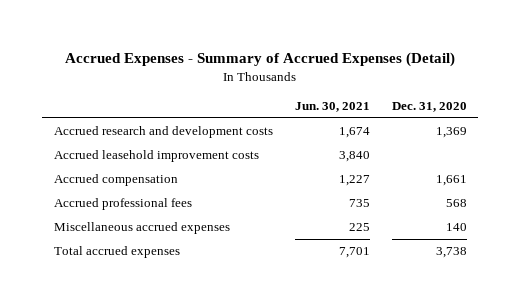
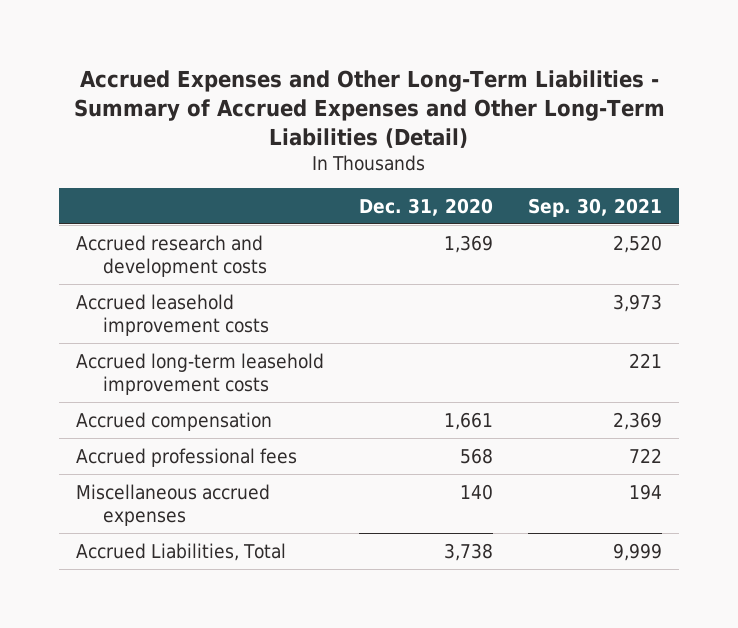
- Accrued Expenses - Summary of Accrued Expenses (Detail)
+ Accrued Expenses and Other Long-Term Liabilities - Summary of Accrued Expenses and Other Long-Term Liabilities (Detail)
- | Jun. 30, 2021 | Dec. 31, 2020
+ | Dec. 31, 2020 | Sep. 30, 2021
+ Accrued long-term leasehold improvement costs | | 221
- Total accrued expenses | 7,701 | 3,738
+ Accrued Liabilities, Total | 3,738 | 9,999

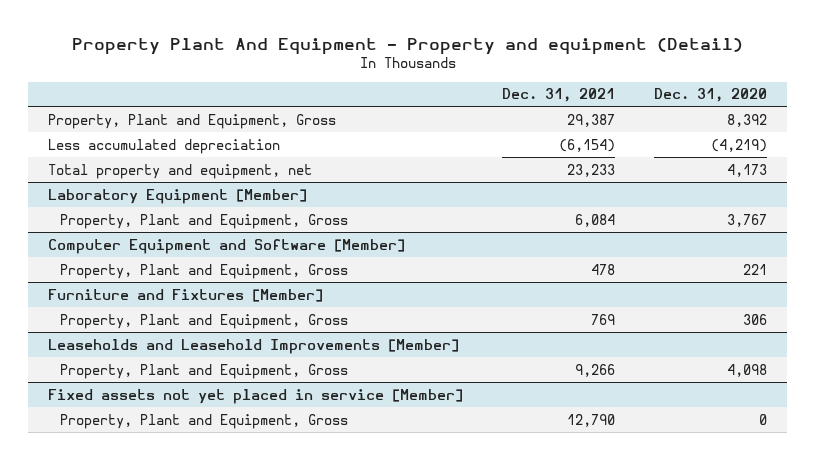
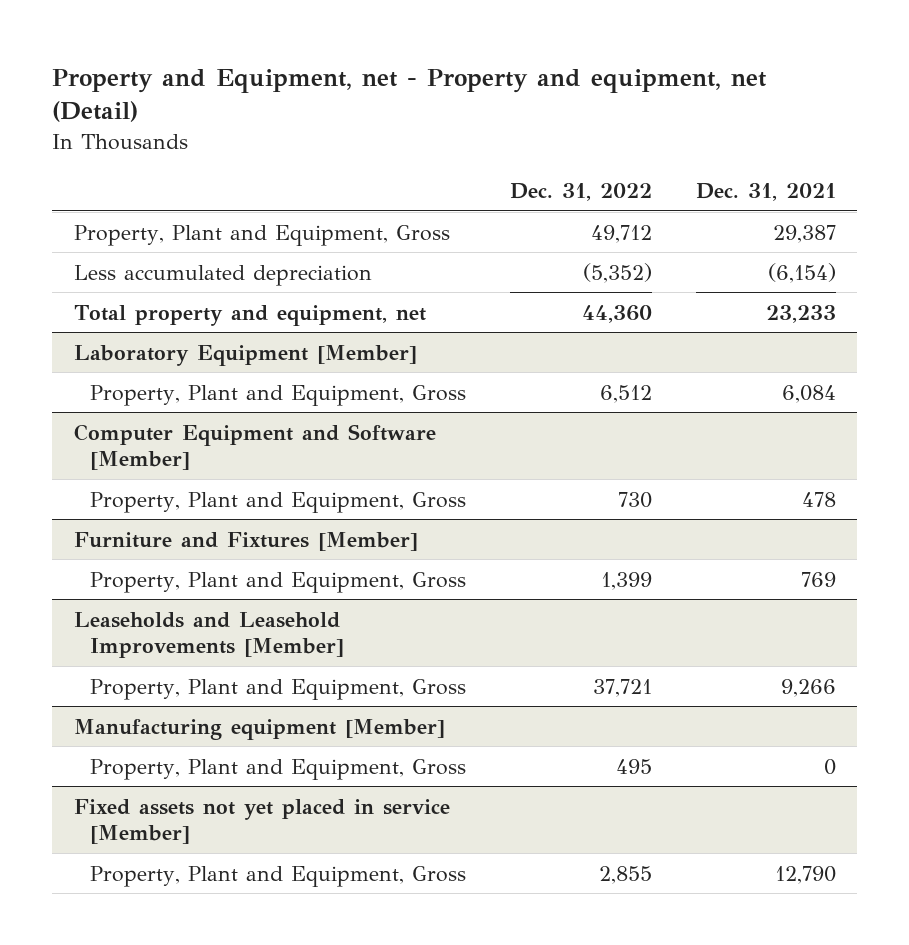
- Property Plant And Equipment - Property and equipment (Detail)
+ Property and Equipment, net - Property and equipment, net (Detail)
- | Dec. 31, 2021 | Dec. 31, 2020
+ | Dec. 31, 2022 | Dec. 31, 2021
+ Manufacturing equipment [Member]
+ Property, Plant and Equipment, Gross | 495 | 0

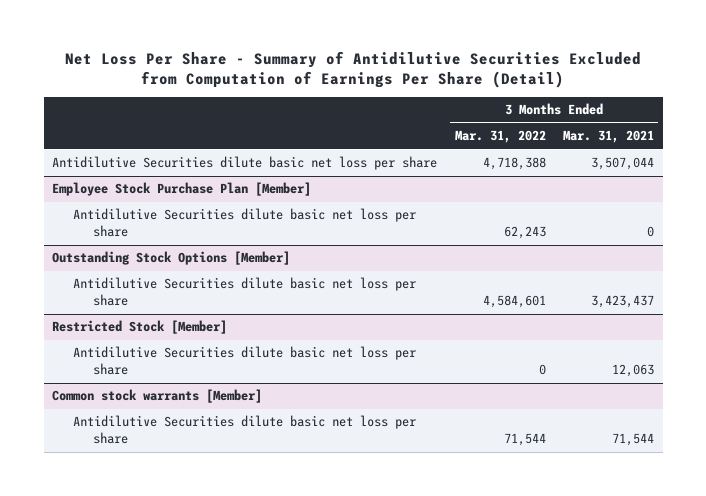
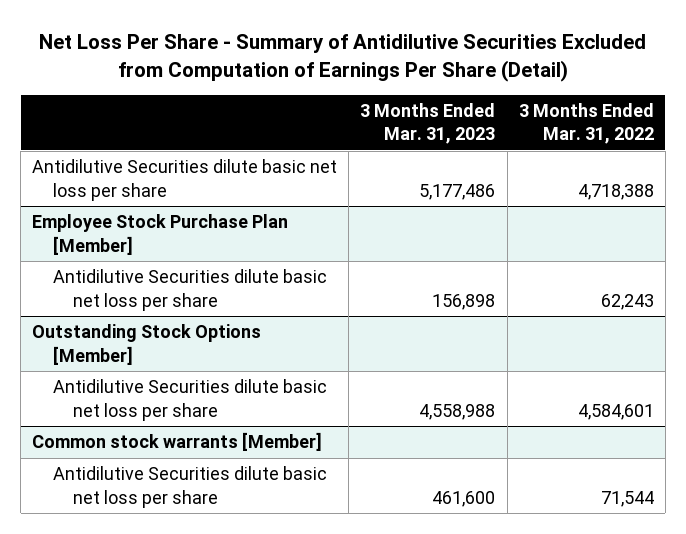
- | 3 Months Ended Mar. 31, 2022 | 3 Months Ended Mar. 31, 2021
+ | 3 Months Ended Mar. 31, 2023 | 3 Months Ended Mar. 31, 2022
- Restricted Stock [Member]
- Antidilutive Securities dilute basic net loss per share | 0 | 12,063

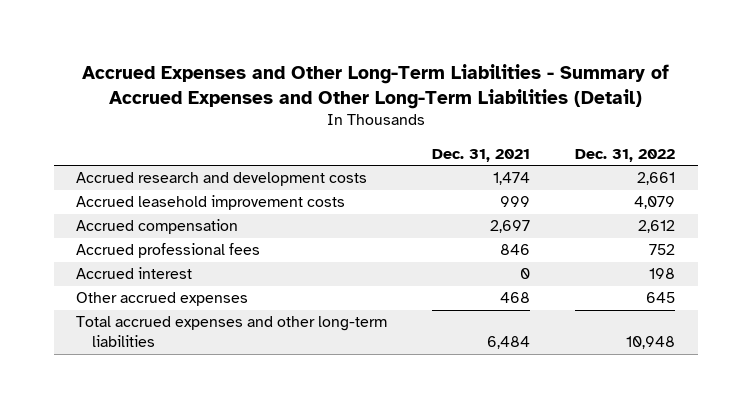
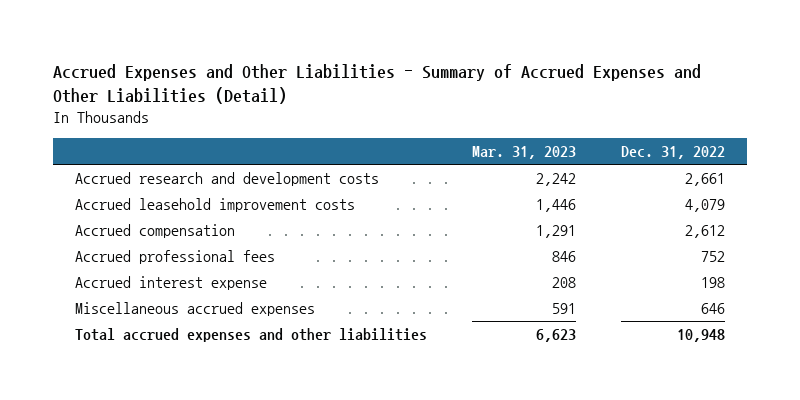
- Accrued Expenses and Other Long-Term Liabilities - Summary of Accrued Expenses and Other Long-Term Liabilities (Detail)
+ Accrued Expenses and Other Liabilities - Summary of Accrued Expenses and Other Liabilities (Detail)
- | Dec. 31, 2021 | Dec. 31, 2022
+ | Mar. 31, 2023 | Dec. 31, 2022
- Accrued interest | 0 | 198
- Other accrued expenses | 468 | 645
- Total accrued expenses and other long-term liabilities | 6,484 | 10,948
+ Accrued interest expense | 208 | 198
+ Miscellaneous accrued expenses | 591 | 646
+ Total accrued expenses and other liabilities | 6,623 | 10,948

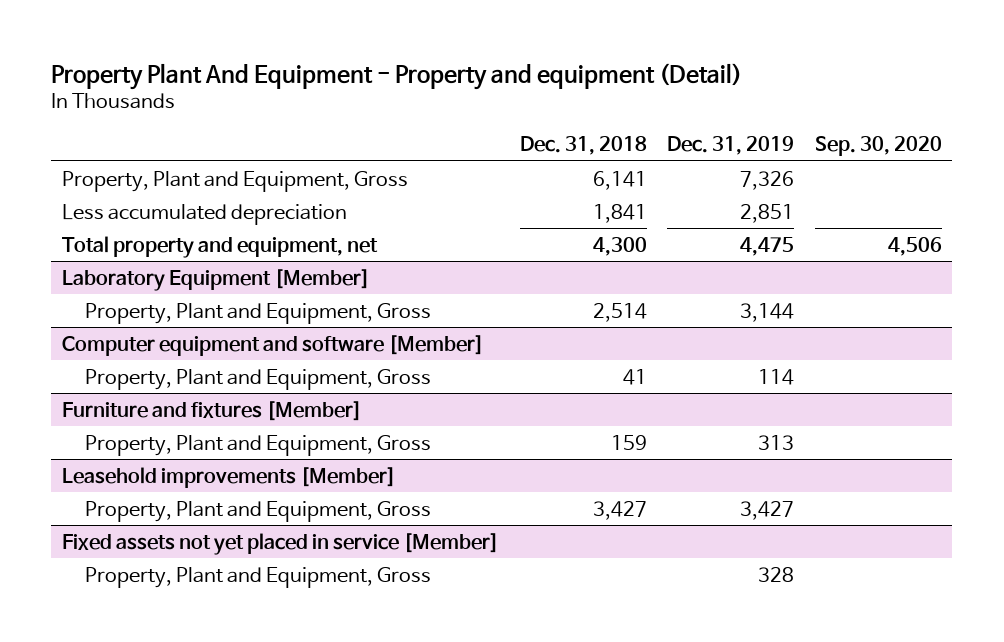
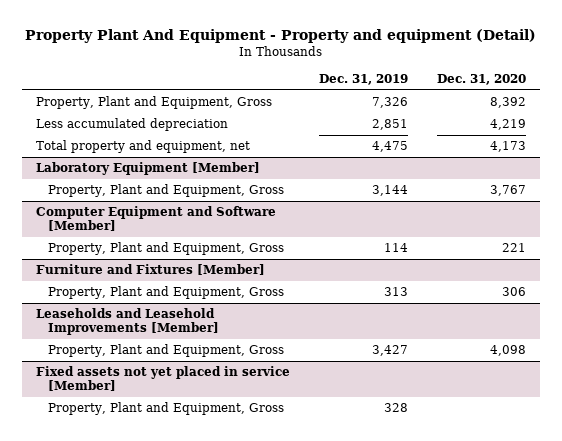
- | Dec. 31, 2018 | Dec. 31, 2019 | Sep. 30, 2020
+ | Dec. 31, 2019 | Dec. 31, 2020
- Computer equipment and software [Member]
+ Computer Equipment and Software [Member]
- Furniture and fixtures [Member]
+ Furniture and Fixtures [Member]
- Leasehold improvements [Member]
+ Leaseholds and Leasehold Improvements [Member]

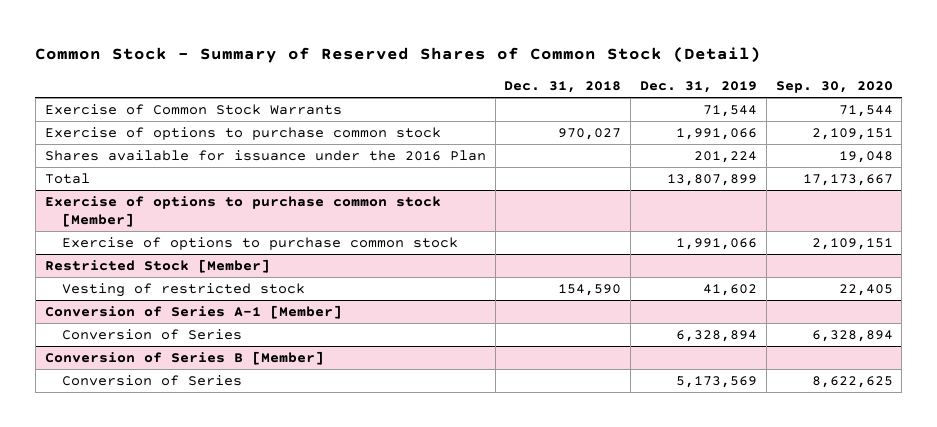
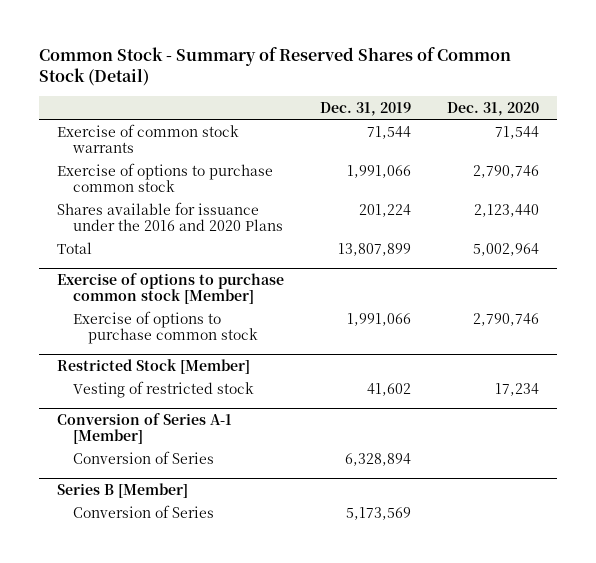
- | Dec. 31, 2018 | Dec. 31, 2019 | Sep. 30, 2020
+ | Dec. 31, 2019 | Dec. 31, 2020
- Exercise of Common Stock Warrants | | 71,544 | 71,544
+ Exercise of common stock warrants | 71,544 | 71,544
- Shares available for issuance under the 2016 Plan | | 201,224 | 19,048
+ Shares available for issuance under the 2016 and 2020 Plans | 201,224 | 2,123,440
- Conversion of Series B [Member]
+ Series B [Member]

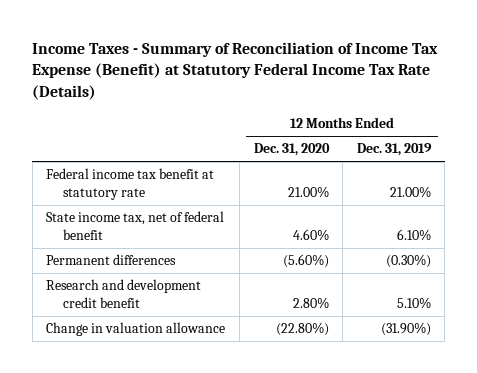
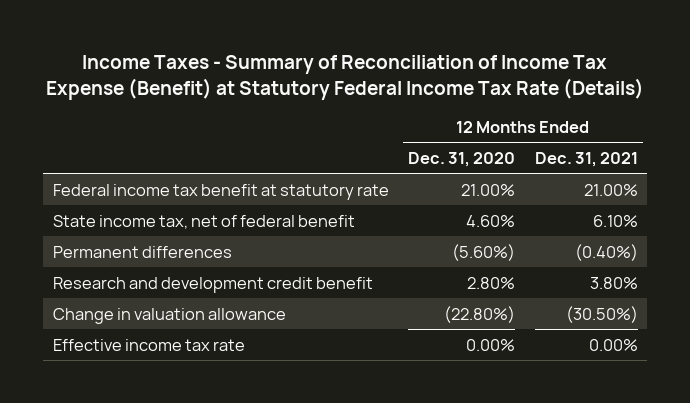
- | 12 Months Ended Dec. 31, 2020 | 12 Months Ended Dec. 31, 2019
+ | 12 Months Ended Dec. 31, 2020 | 12 Months Ended Dec. 31, 2021
+ Effective income tax rate | 0.00% | 0.00%

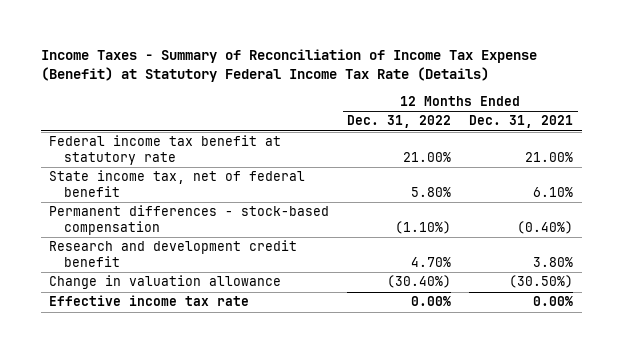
- | 12 Months Ended Dec. 31, 2020 | 12 Months Ended Dec. 31, 2021
+ | 12 Months Ended Dec. 31, 2022 | 12 Months Ended Dec. 31, 2021
- Permanent differences | (5.60%) | (0.40%)
+ Permanent differences - stock-based compensation | (1.10%) | (0.40%)

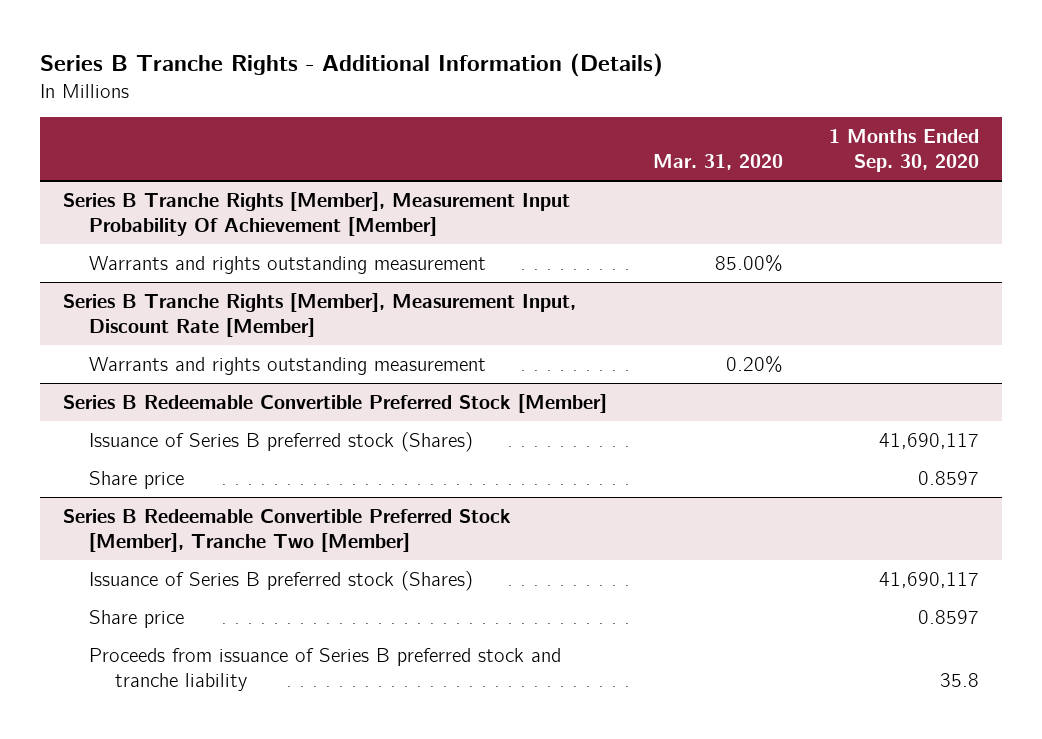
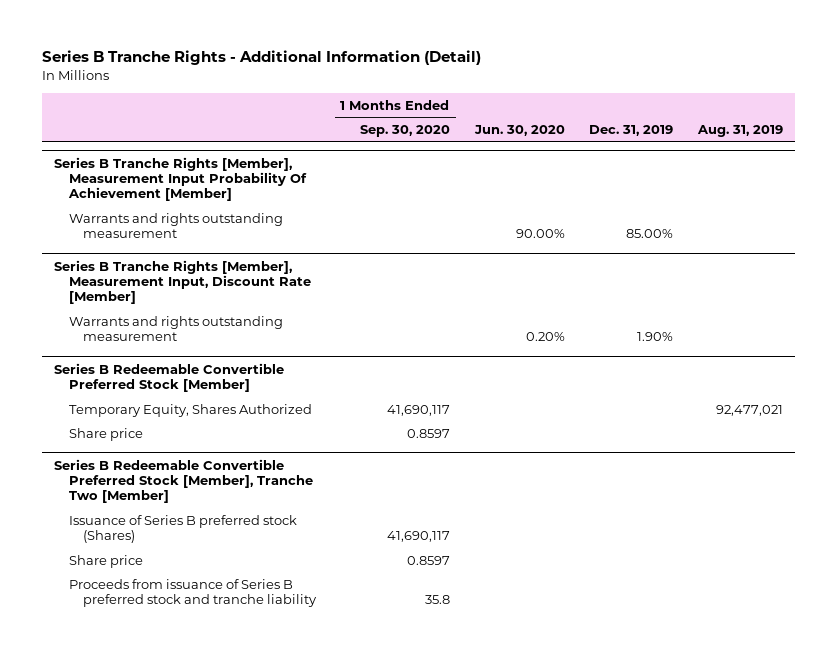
- Series B Tranche Rights - Additional Information (Details)
+ Series B Tranche Rights - Additional Information (Detail)
- | Mar. 31, 2020 | 1 Months Ended Sep. 30, 2020
+ | 1 Months Ended Sep. 30, 2020 | Jun. 30, 2020 | Dec. 31, 2019 | Aug. 31, 2019
@ Series B Redeemable Convertible Preferred Stock [Member]
- Issuance of Series B preferred stock (Shares) | | 41,690,117
+ Temporary Equity, Shares Authorized | 41,690,117 | | | 92,477,021

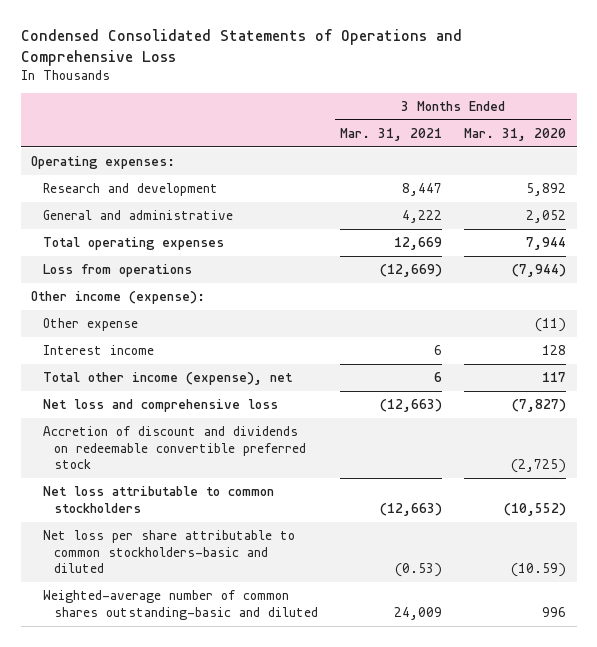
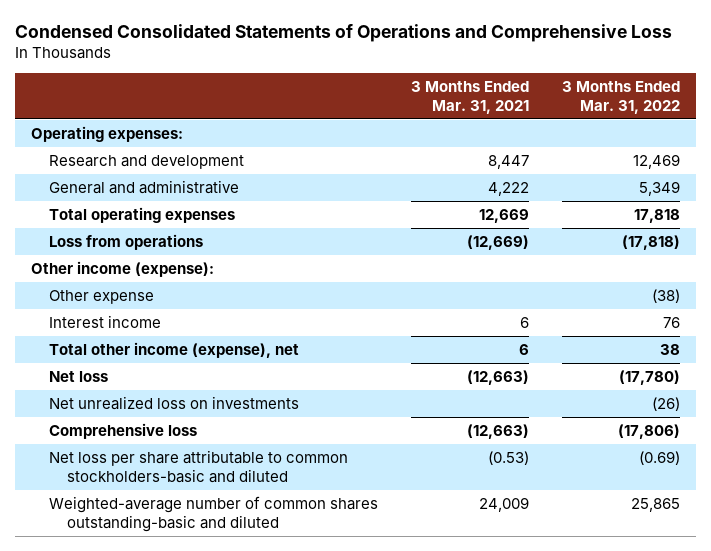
- | 3 Months Ended Mar. 31, 2021 | 3 Months Ended Mar. 31, 2020
+ | 3 Months Ended Mar. 31, 2021 | 3 Months Ended Mar. 31, 2022
- Net loss and comprehensive loss | (12,663) | (7,827)
- Accretion of discount and dividends on redeemable convertible preferred stock | | (2,725)
- Net loss attributable to common stockholders | (12,663) | (10,552)
+ Net loss | (12,663) | (17,780)
+ Net unrealized loss on investments | | (26)
+ Comprehensive loss | (12,663) | (17,806)

